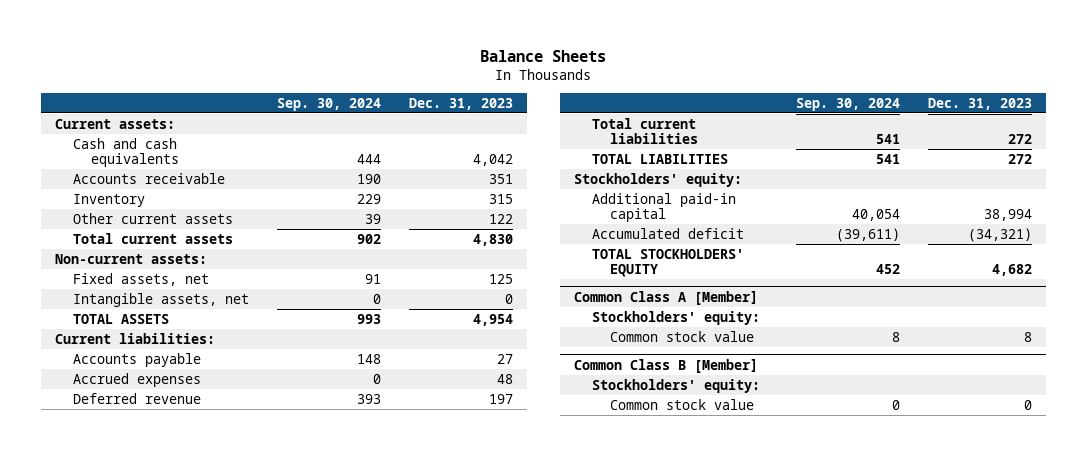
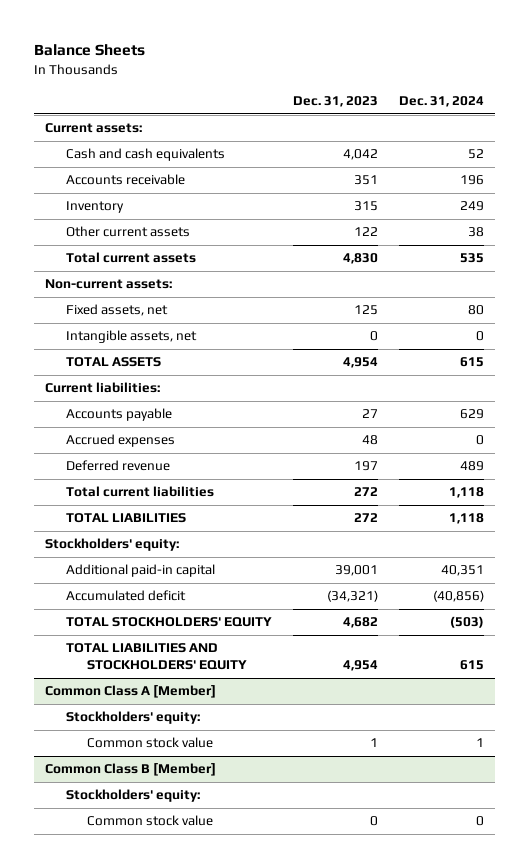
- | Sep. 30, 2024 | Dec. 31, 2023
+ | Dec. 31, 2023 | Dec. 31, 2024
- Additional paid-in capital | 40,054 | 38,994
+ Additional paid-in capital | 39,001 | 40,351
+ TOTAL LIABILITIES AND STOCKHOLDERS' EQUITY | 4,954 | 615
@ Common Class A [Member]
- Common stock value | 8 | 8
+ Common stock value | 1 | 1

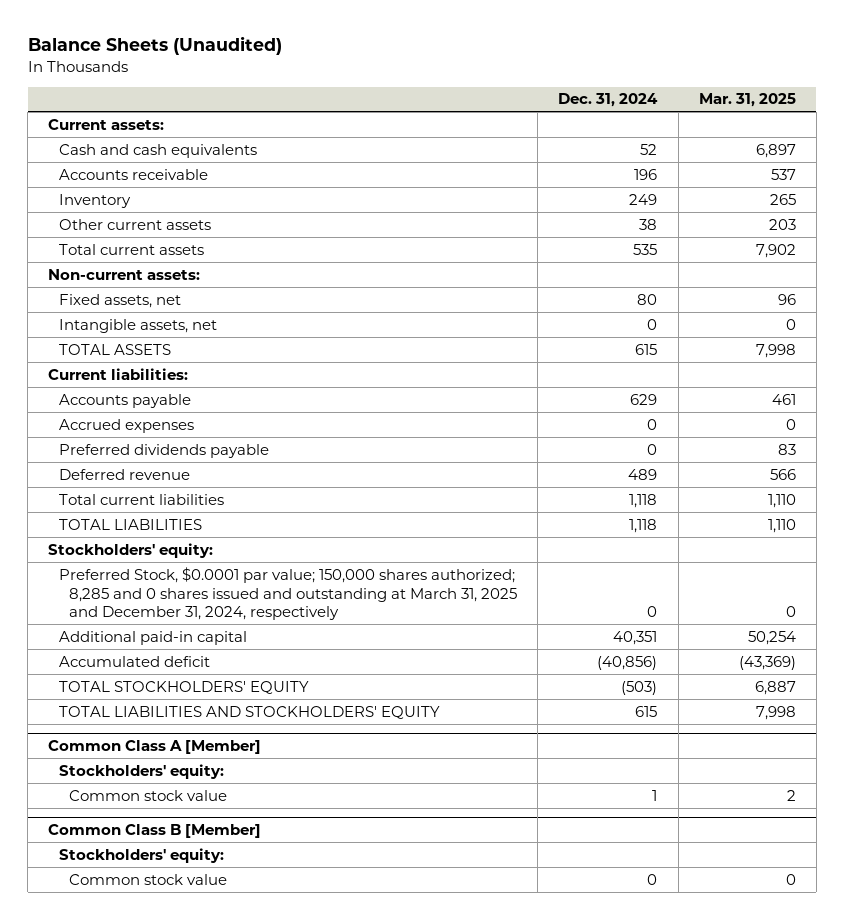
- Balance Sheets
+ Balance Sheets (Unaudited)
- | Dec. 31, 2023 | Dec. 31, 2024
+ | Dec. 31, 2024 | Mar. 31, 2025
+ Preferred dividends payable | 0 | 83
+ Preferred Stock, $0.0001 par value; 150,000 shares authorized; 8,285 and 0 shares issued and outstanding at March 31, 2025 and December 31, 2024, respectively | 0 | 0

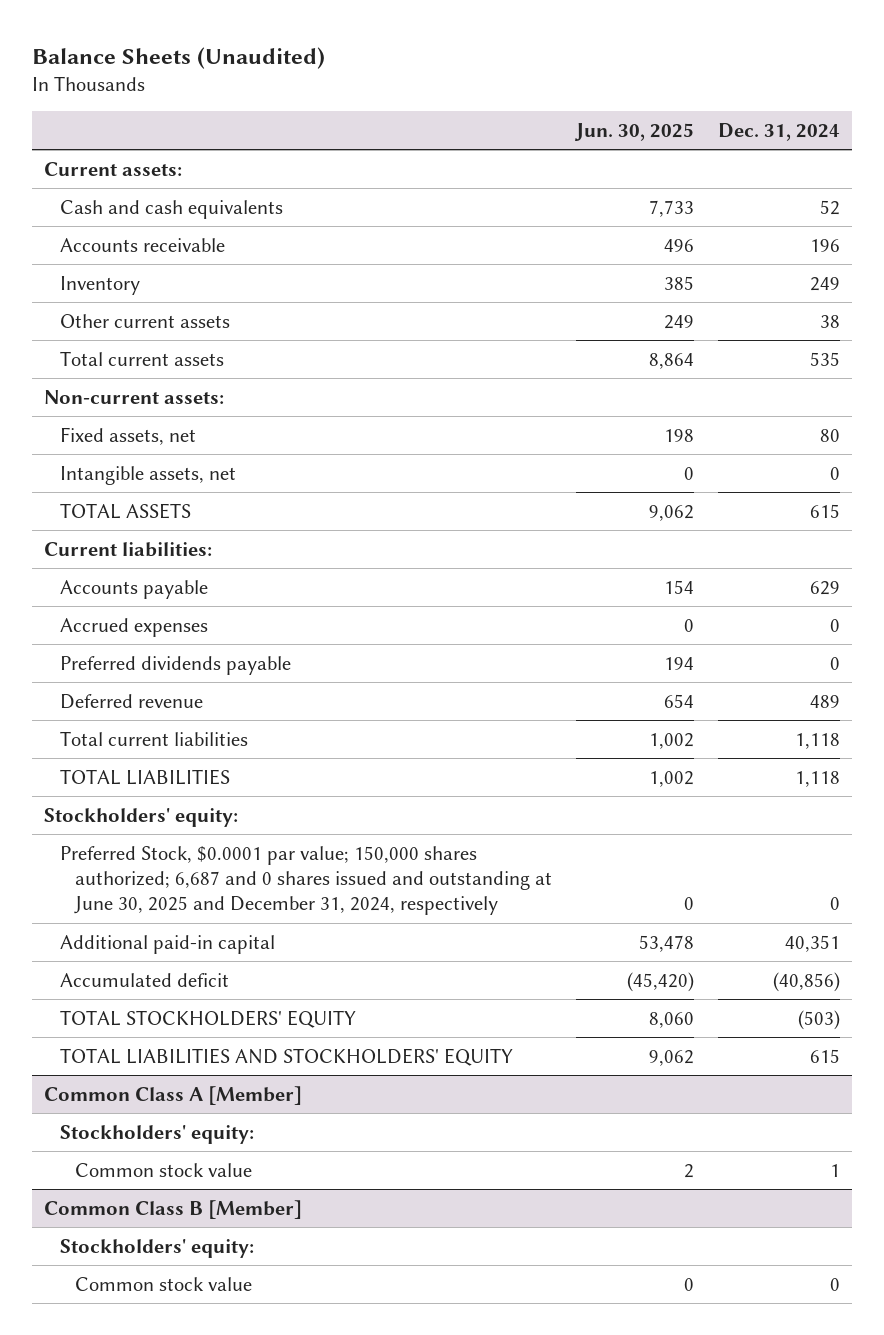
- | Dec. 31, 2024 | Mar. 31, 2025
+ | Jun. 30, 2025 | Dec. 31, 2024
- Preferred Stock, $0.0001 par value; 150,000 shares authorized; 8,285 and 0 shares issued and outstanding at March 31, 2025 and December 31, 2024, respectively | 0 | 0
+ Preferred Stock, $0.0001 par value; 150,000 shares authorized; 6,687 and 0 shares issued and outstanding at June 30, 2025 and December 31, 2024, respectively | 0 | 0

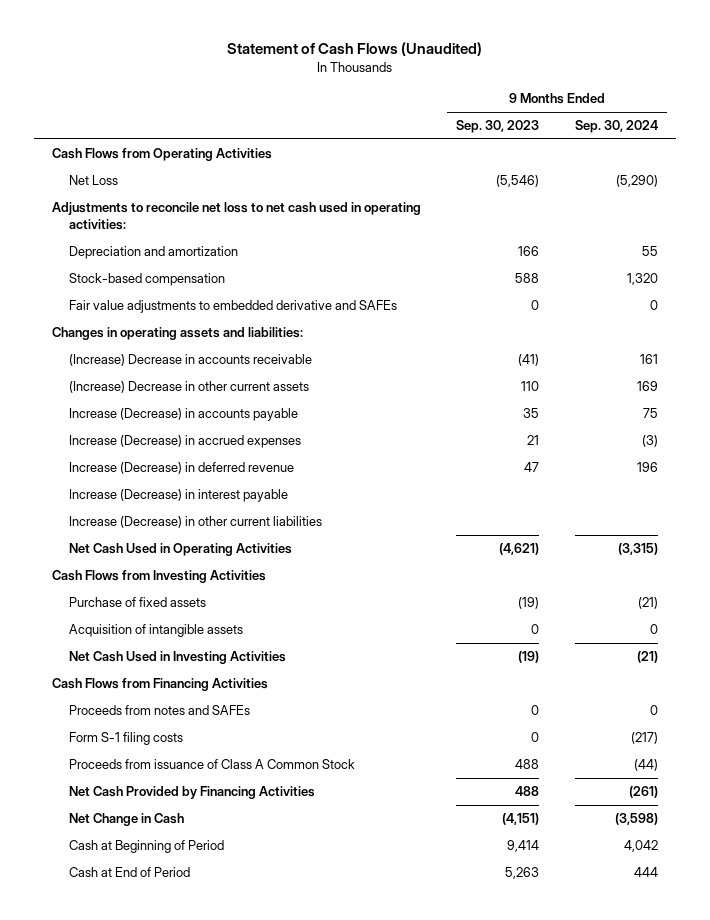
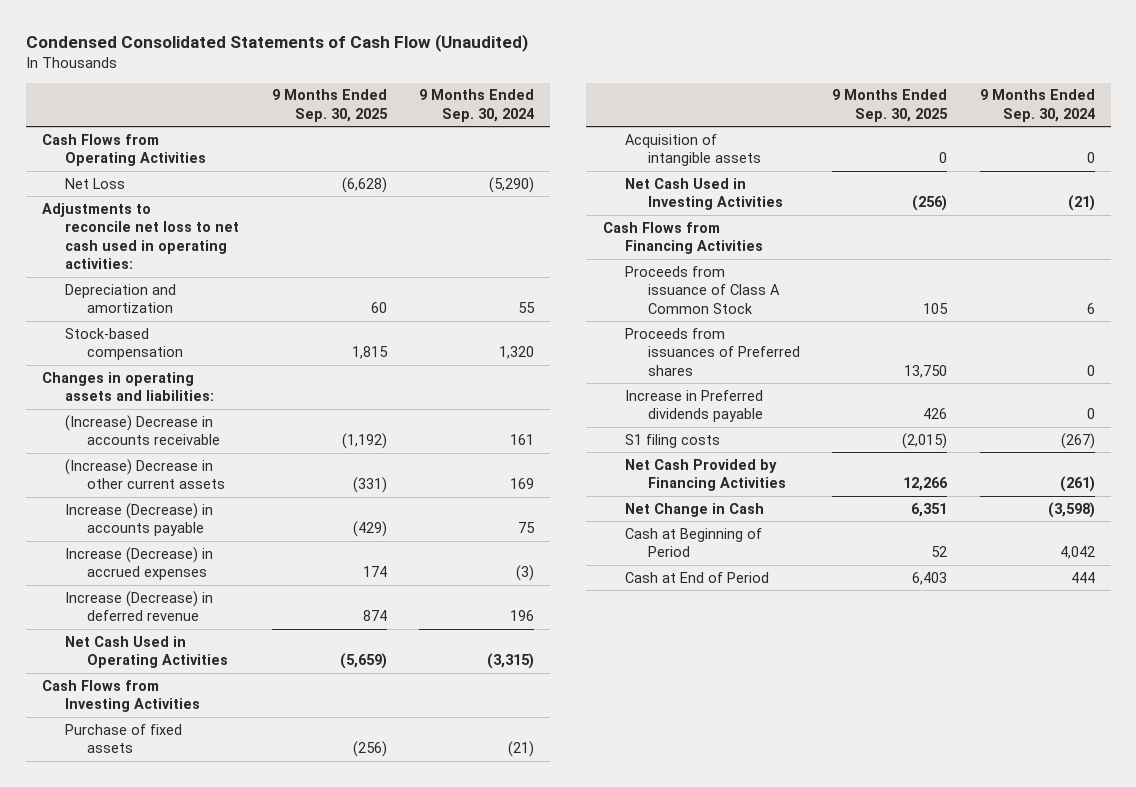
- Statement of Cash Flows (Unaudited)
+ Condensed Consolidated Statements of Cash Flow (Unaudited)
- | 9 Months Ended Sep. 30, 2023 | 9 Months Ended Sep. 30, 2024
+ | 9 Months Ended Sep. 30, 2025 | 9 Months Ended Sep. 30, 2024
- Fair value adjustments to embedded derivative and SAFEs | 0 | 0
- Increase (Decrease) in interest payable
- Increase (Decrease) in other current liabilities
- Proceeds from notes and SAFEs | 0 | 0
- Form S-1 filing costs | 0 | (217)
- Proceeds from issuance of Class A Common Stock | 488 | (44)
+ Proceeds from issuance of Class A Common Stock | 105 | 6
+ Proceeds from issuances of Preferred shares | 13,750 | 0
+ Increase in Preferred dividends payable | 426 | 0
+ S1 filing costs | (2,015) | (267)

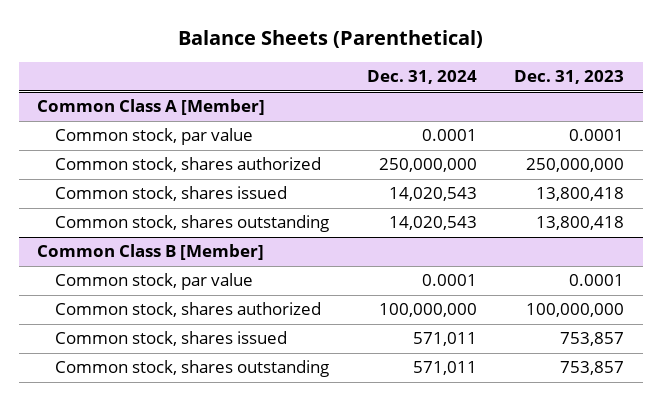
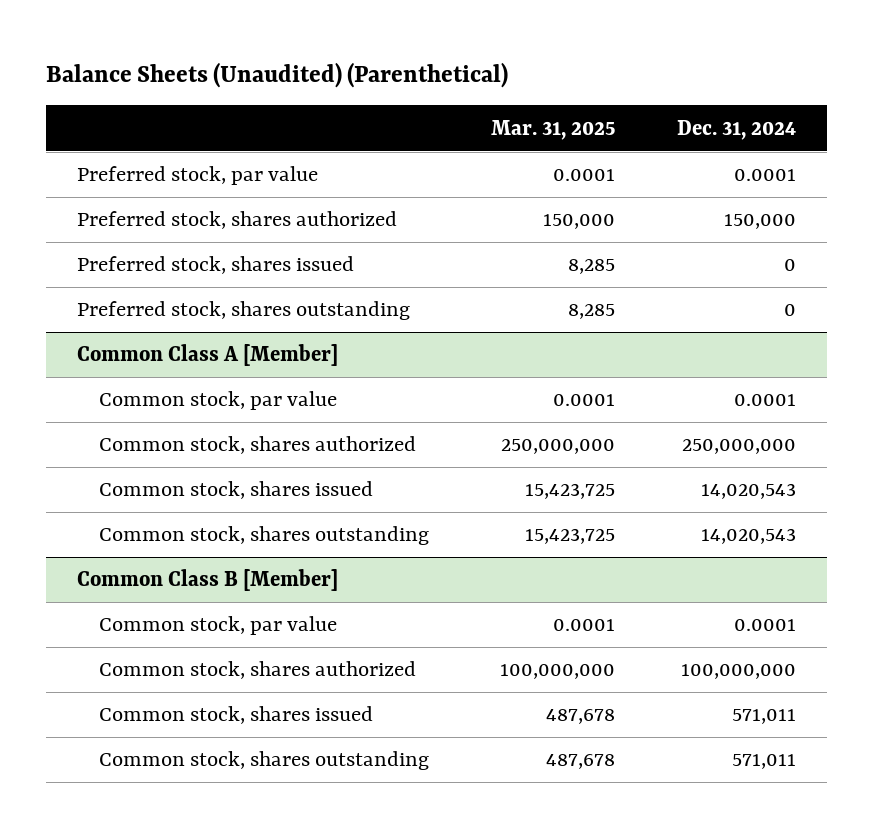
- Balance Sheets (Parenthetical)
+ Balance Sheets (Unaudited) (Parenthetical)
- | Dec. 31, 2024 | Dec. 31, 2023
+ | Mar. 31, 2025 | Dec. 31, 2024
+ Preferred stock, par value | 0.0001 | 0.0001
+ Preferred stock, shares authorized | 150,000 | 150,000
+ Preferred stock, shares issued | 8,285 | 0
+ Preferred stock, shares outstanding | 8,285 | 0

